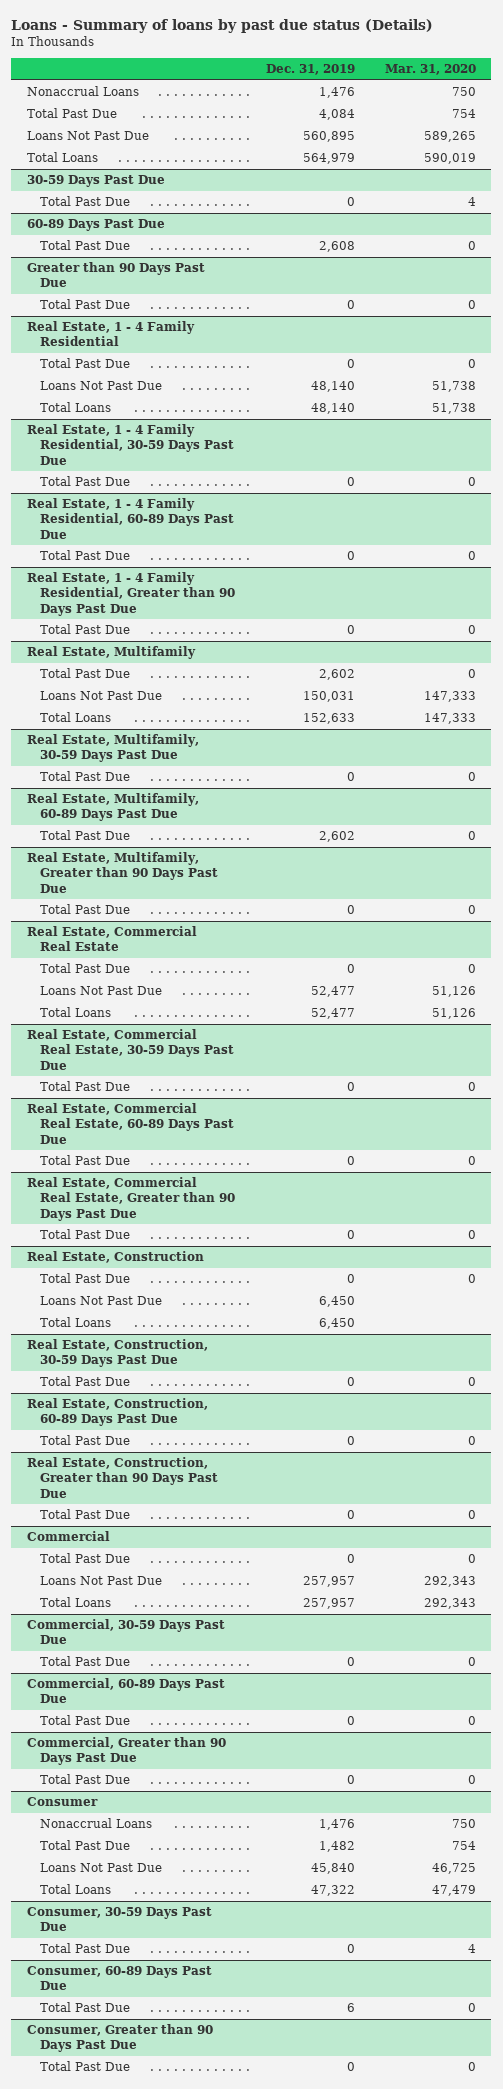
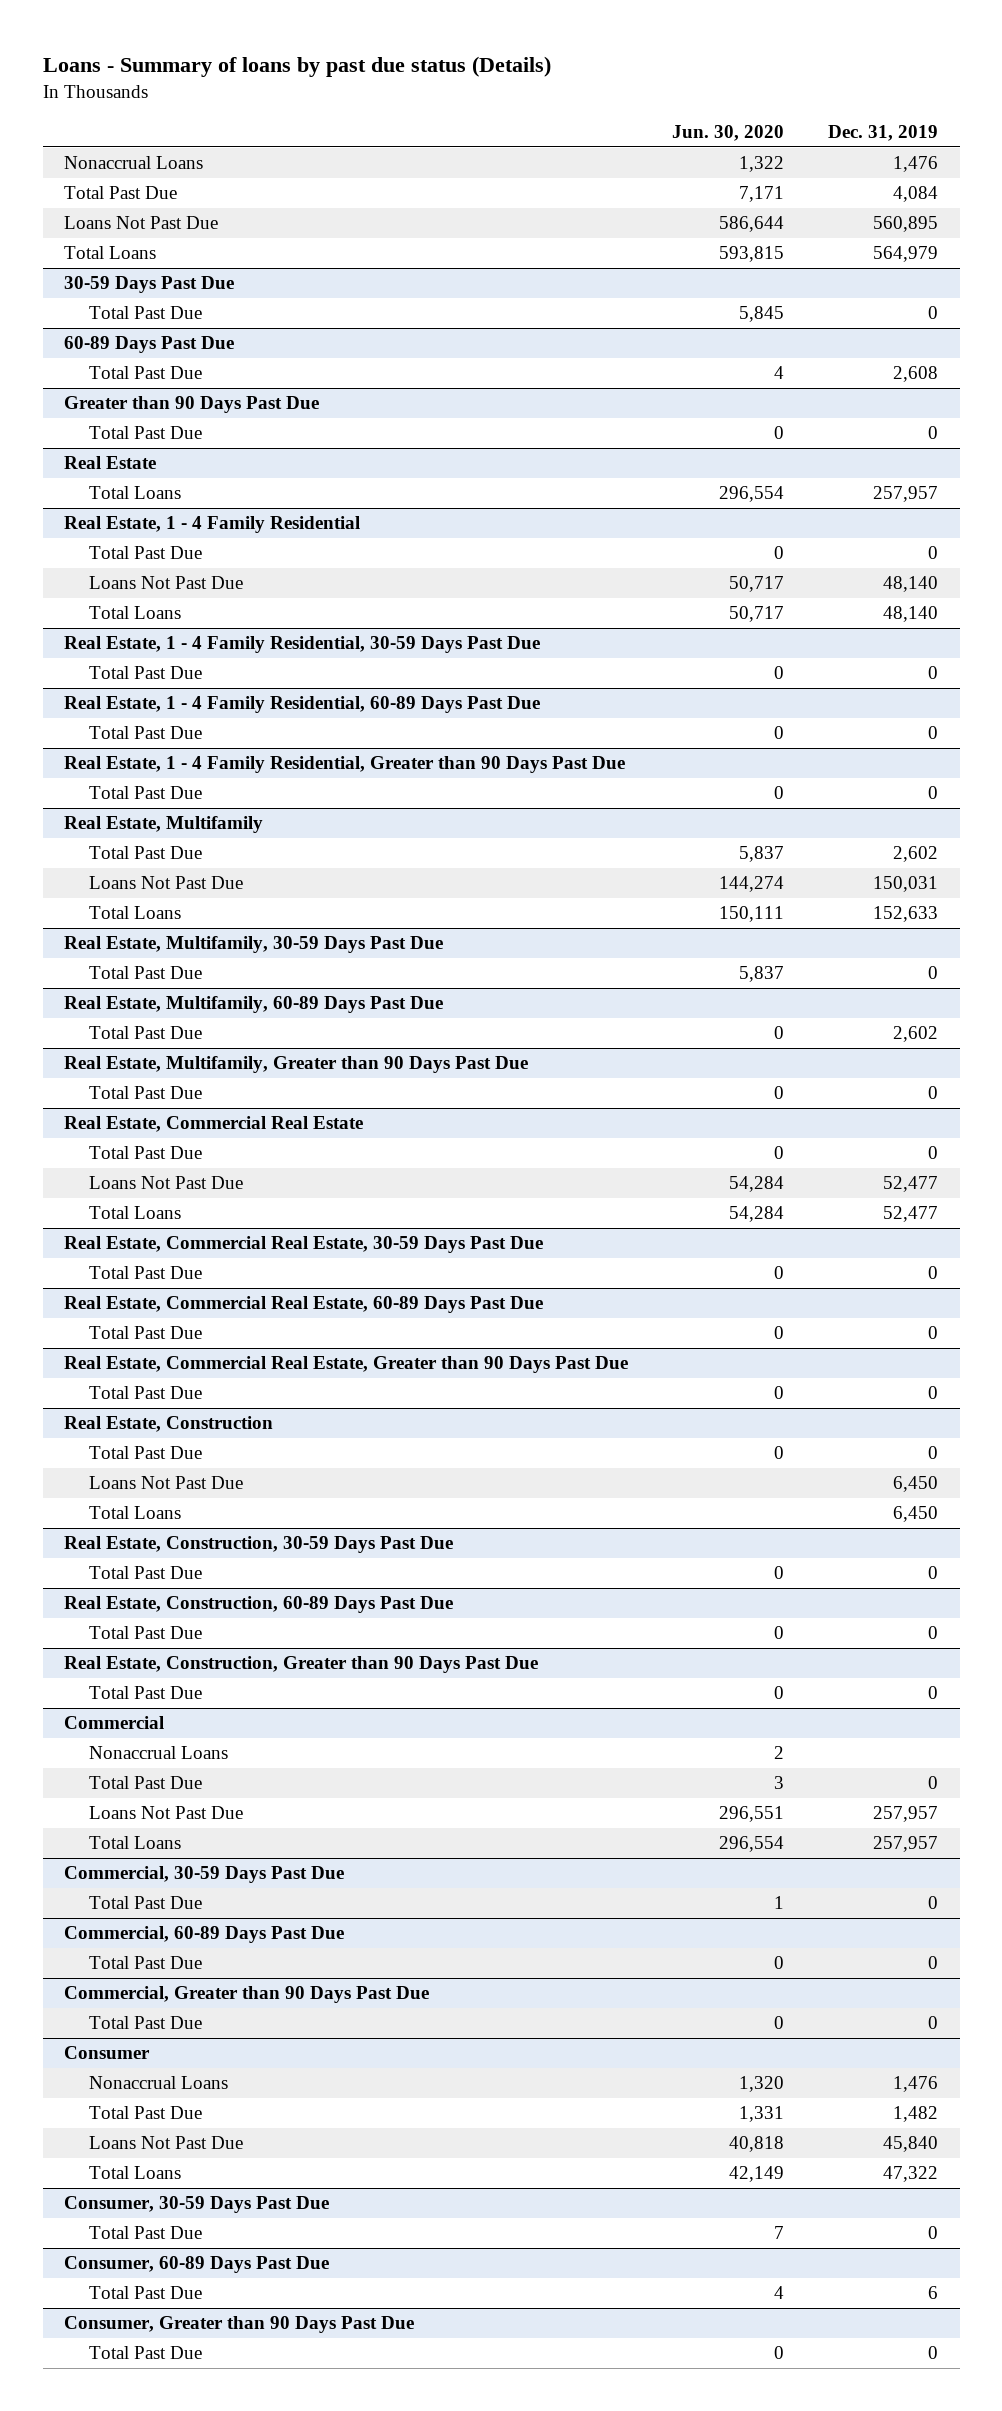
- | Dec. 31, 2019 | Mar. 31, 2020
+ | Jun. 30, 2020 | Dec. 31, 2019
+ Real Estate
+ Total Loans | 296,554 | 257,957
@ Commercial
+ Nonaccrual Loans | 2 |

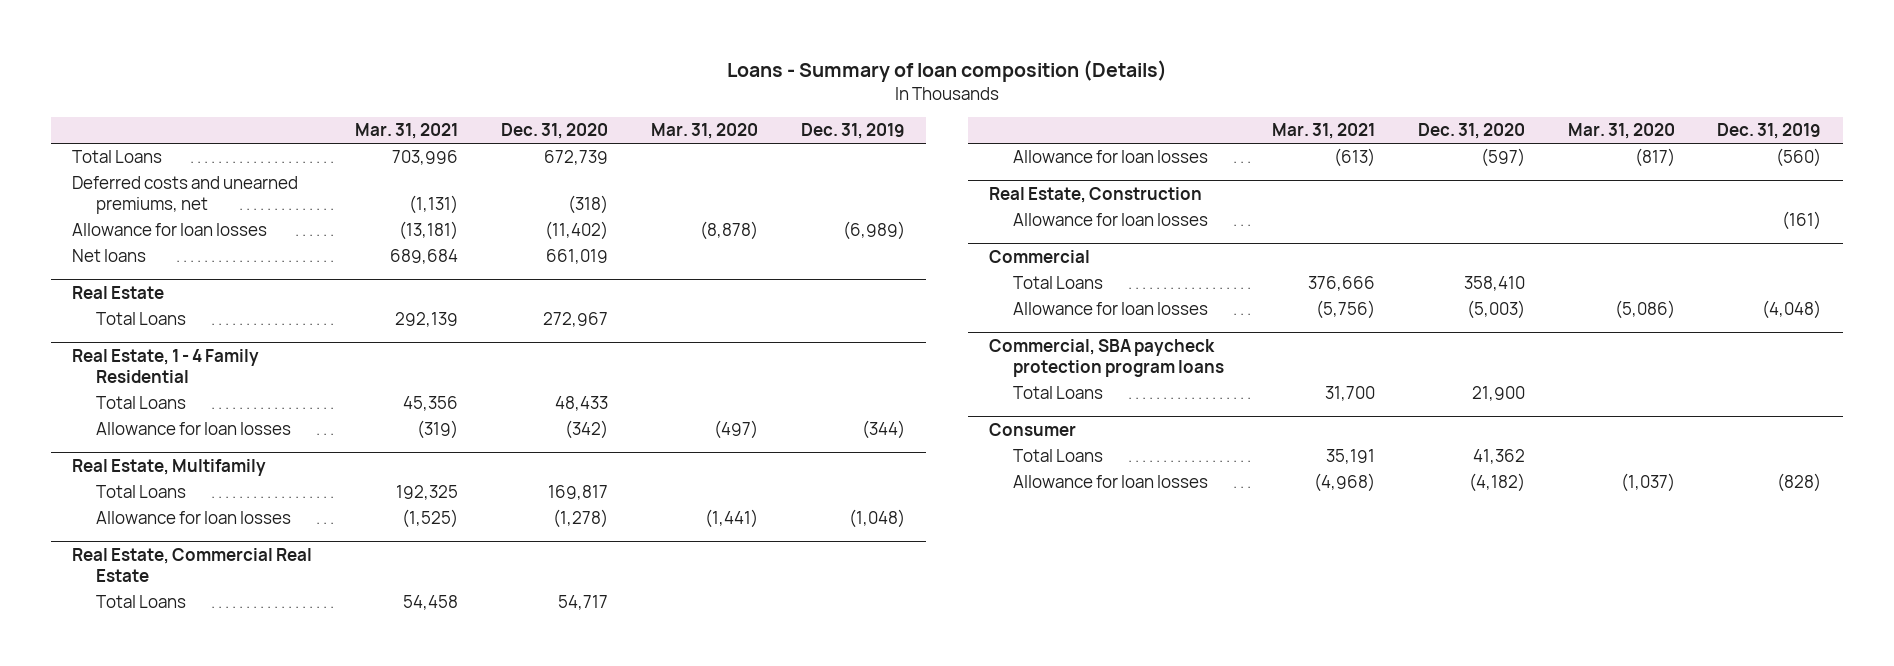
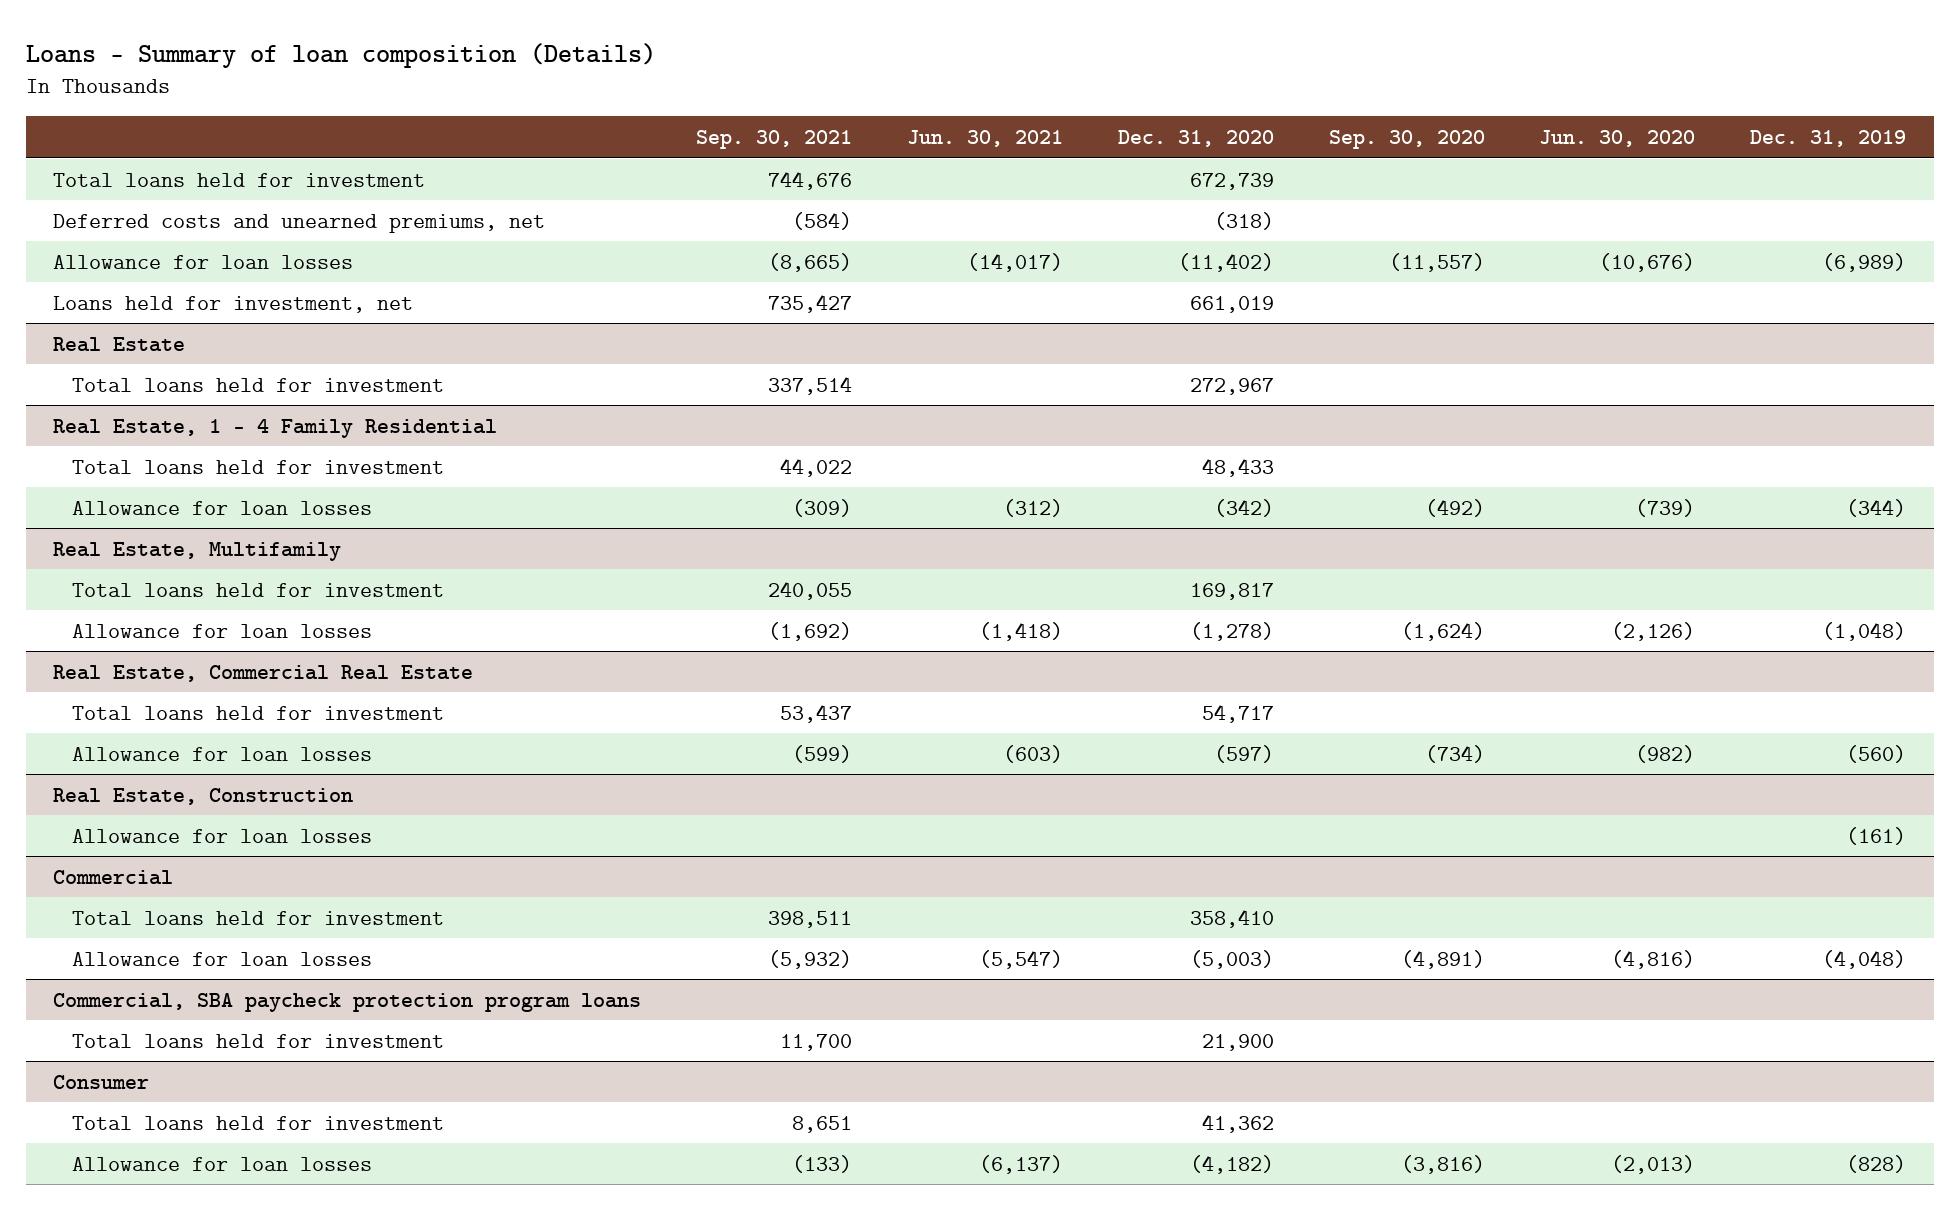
- | Mar. 31, 2021 | Dec. 31, 2020 | Mar. 31, 2020 | Dec. 31, 2019
+ | Sep. 30, 2021 | Jun. 30, 2021 | Dec. 31, 2020 | Sep. 30, 2020 | Jun. 30, 2020 | Dec. 31, 2019
- Total Loans | 703,996 | 672,739 | |
+ Total loans held for investment | 744,676 | | 672,739 | | |
- Net loans | 689,684 | 661,019 | |
+ Loans held for investment, net | 735,427 | | 661,019 | | |
@ Real Estate
- Total Loans | 292,139 | 272,967 | |
+ Total loans held for investment | 337,514 | | 272,967 | | |
@ Real Estate, 1 - 4 Family Residential
- Total Loans | 45,356 | 48,433 | |
+ Total loans held for investment | 44,022 | | 48,433 | | |
@ Real Estate, Multifamily
- Total Loans | 192,325 | 169,817 | |
+ Total loans held for investment | 240,055 | | 169,817 | | |
@ Real Estate, Commercial Real Estate
- Total Loans | 54,458 | 54,717 | |
+ Total loans held for investment | 53,437 | | 54,717 | | |
@ Commercial
- Total Loans | 376,666 | 358,410 | |
+ Total loans held for investment | 398,511 | | 358,410 | | |
@ Commercial, SBA paycheck protection program loans
- Total Loans | 31,700 | 21,900 | |
+ Total loans held for investment | 11,700 | | 21,900 | | |
@ Consumer
- Total Loans | 35,191 | 41,362 | |
+ Total loans held for investment | 8,651 | | 41,362 | | |

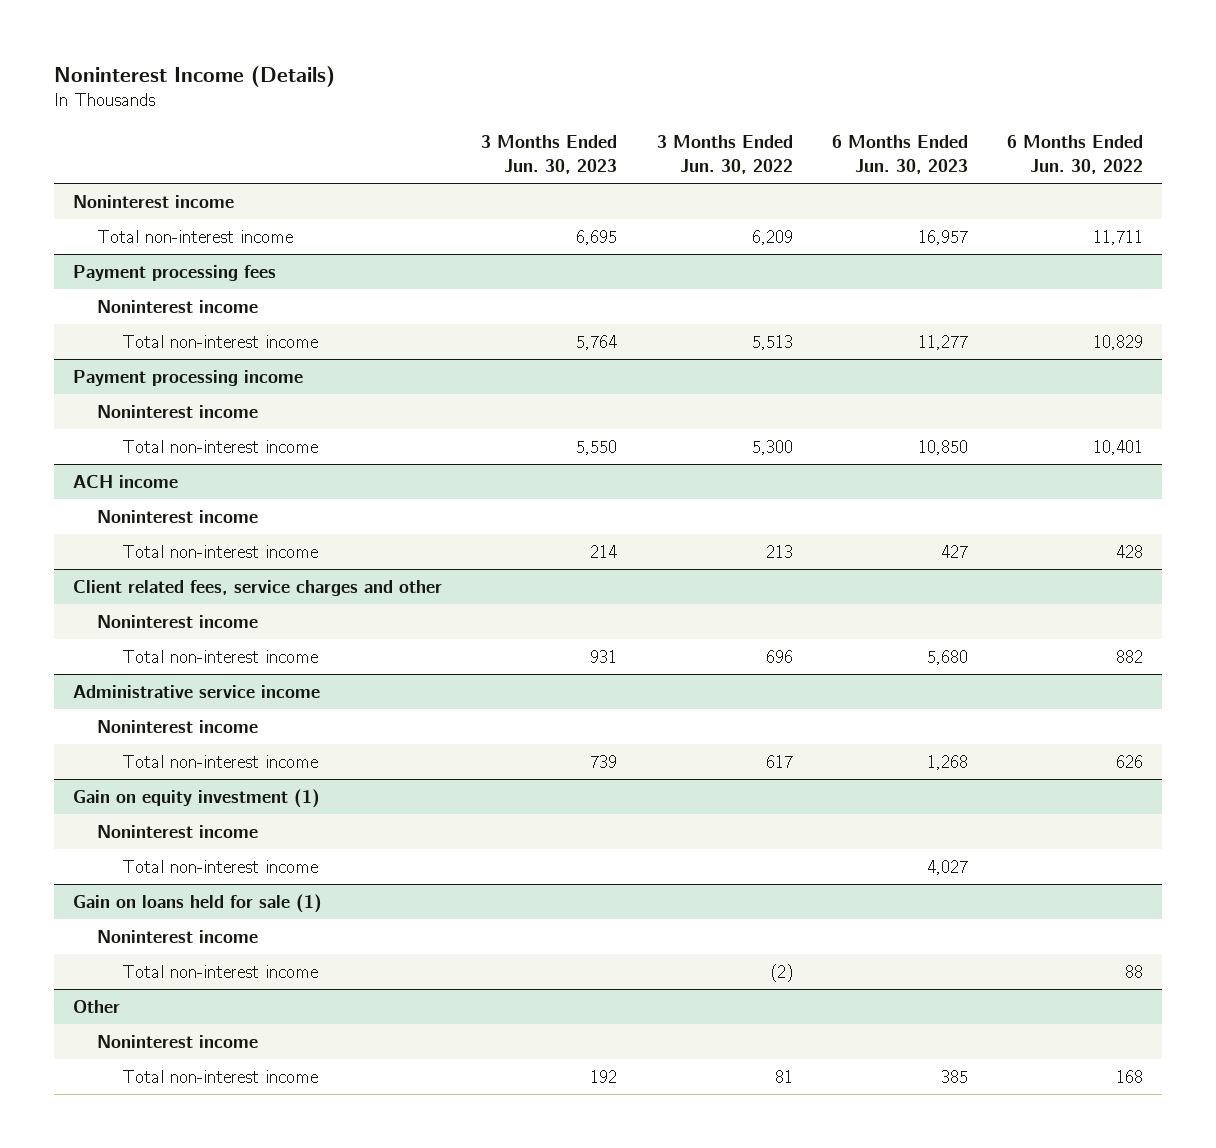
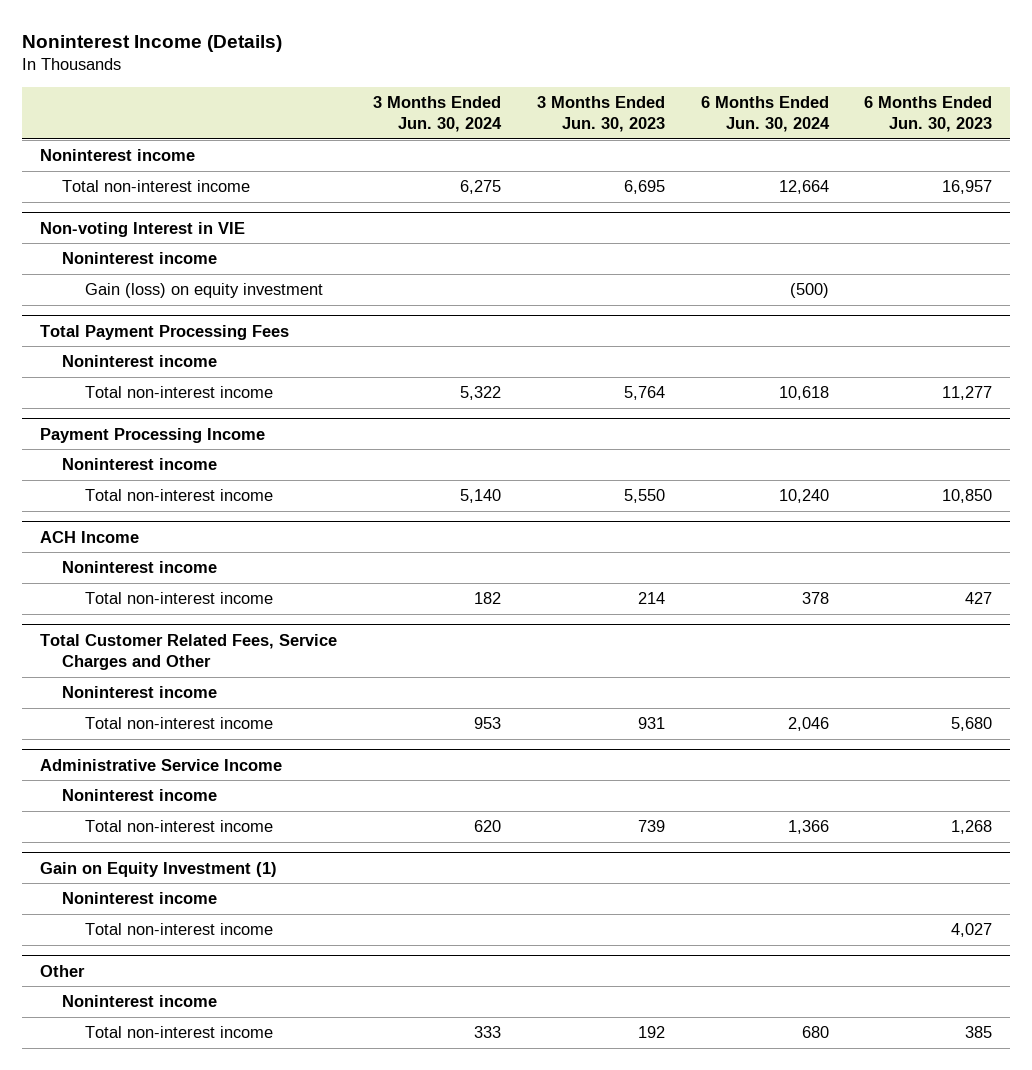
- | 3 Months Ended Jun. 30, 2023 | 3 Months Ended Jun. 30, 2022 | 6 Months Ended Jun. 30, 2023 | 6 Months Ended Jun. 30, 2022
+ | 3 Months Ended Jun. 30, 2024 | 3 Months Ended Jun. 30, 2023 | 6 Months Ended Jun. 30, 2024 | 6 Months Ended Jun. 30, 2023
- Payment processing fees
+ Non-voting Interest in VIE
+ Gain (loss) on equity investment | | | (500) |
+ Total Payment Processing Fees
+ Noninterest income
- Payment processing income
+ Payment Processing Income
- ACH income
+ ACH Income
- Client related fees, service charges and other
+ Total Customer Related Fees, Service Charges and Other
- Administrative service income
+ Administrative Service Income
- Gain on equity investment (1)
+ Gain on Equity Investment (1)
- Gain on loans held for sale (1)
- Noninterest income
- Total non-interest income | | (2) | | 88

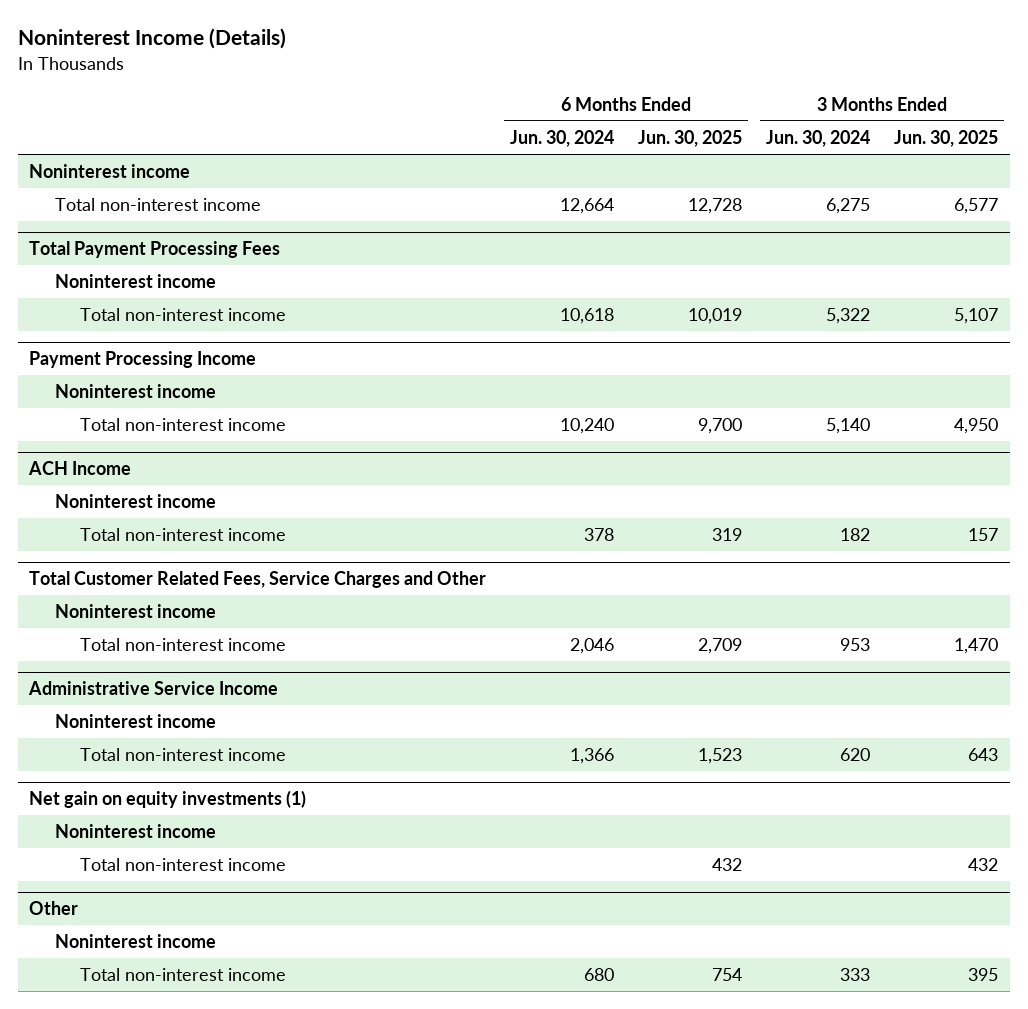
- | 3 Months Ended Jun. 30, 2024 | 3 Months Ended Jun. 30, 2023 | 6 Months Ended Jun. 30, 2024 | 6 Months Ended Jun. 30, 2023
+ | 6 Months Ended Jun. 30, 2024 | 6 Months Ended Jun. 30, 2025 | 3 Months Ended Jun. 30, 2024 | 3 Months Ended Jun. 30, 2025
- Non-voting Interest in VIE
- Noninterest income
- Gain (loss) on equity investment | | | (500) |
- Gain on Equity Investment (1)
+ Net gain on equity investments (1)

